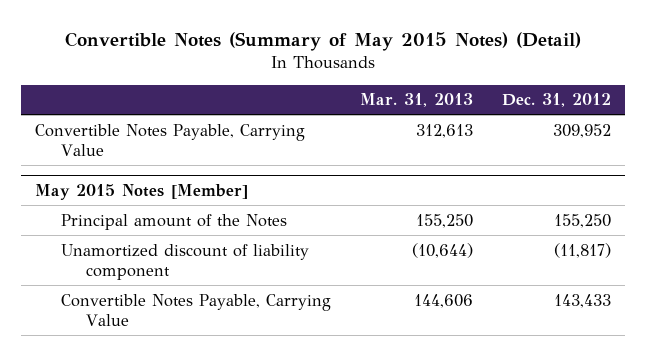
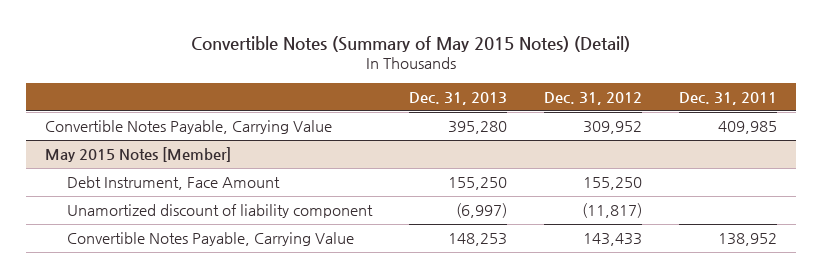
- | Mar. 31, 2013 | Dec. 31, 2012
+ | Dec. 31, 2013 | Dec. 31, 2012 | Dec. 31, 2011
@ May 2015 Notes [Member]
- Principal amount of the Notes | 155,250 | 155,250
+ Debt Instrument, Face Amount | 155,250 | 155,250 |

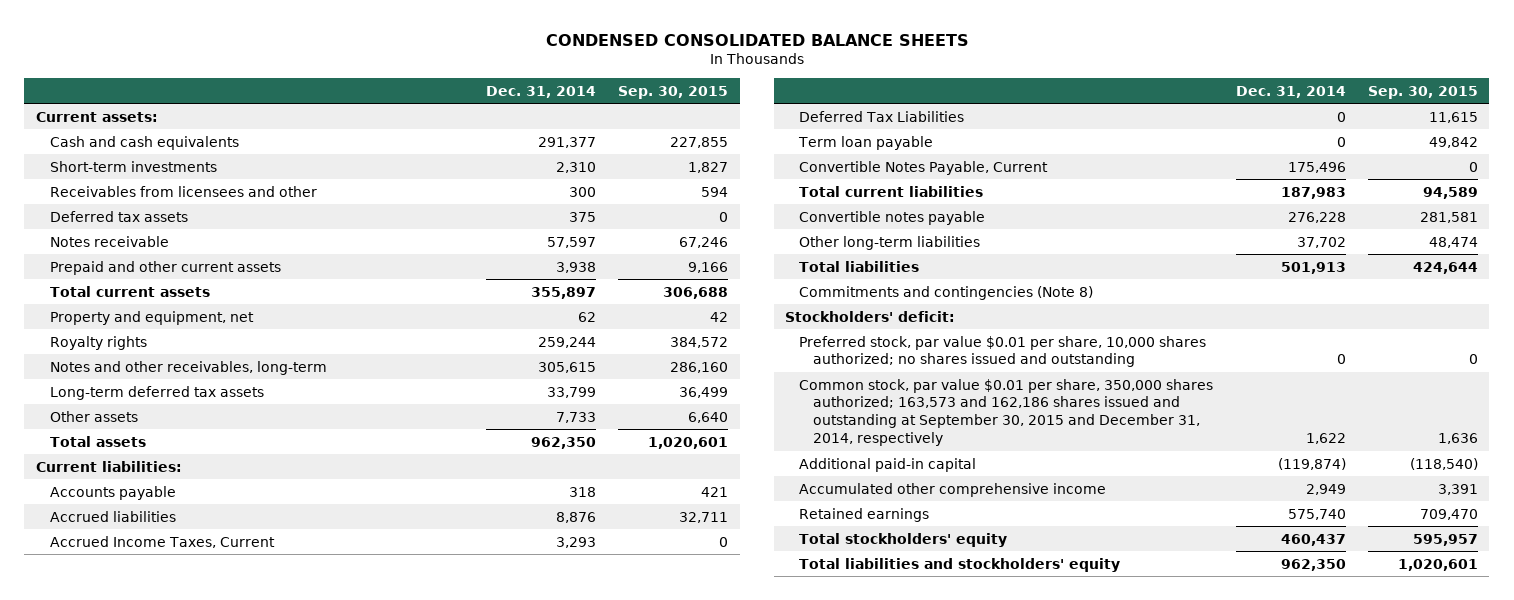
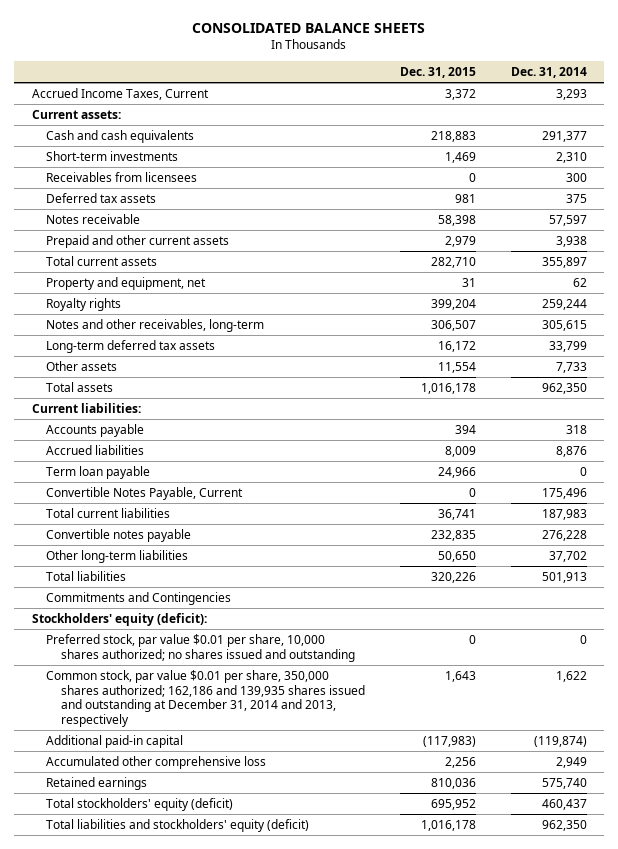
- CONDENSED CONSOLIDATED BALANCE SHEETS
+ CONSOLIDATED BALANCE SHEETS
- | Dec. 31, 2014 | Sep. 30, 2015
+ | Dec. 31, 2015 | Dec. 31, 2014
moved up: Accrued Income Taxes, Current | 3,372 | 3,293
- Receivables from licensees and other | 300 | 594
+ Receivables from licensees | 0 | 300
- Deferred Tax Liabilities | 0 | 11,615
- Commitments and contingencies (Note 8)
- Stockholders' deficit:
+ Commitments and Contingencies
+ Stockholders' equity (deficit):
- Common stock, par value $0.01 per share, 350,000 shares authorized; 163,573 and 162,186 shares issued and outstanding at September 30, 2015 and December 31, 2014, respectively | 1,622 | 1,636
+ Common stock, par value $0.01 per share, 350,000 shares authorized; 162,186 and 139,935 shares issued and outstanding at December 31, 2014 and 2013, respectively | 1,643 | 1,622
- Accumulated other comprehensive income | 2,949 | 3,391
+ Accumulated other comprehensive loss | 2,256 | 2,949
- Total stockholders' equity | 460,437 | 595,957
- Total liabilities and stockholders' equity | 962,350 | 1,020,601
+ Total stockholders' equity (deficit) | 695,952 | 460,437
+ Total liabilities and stockholders' equity (deficit) | 1,016,178 | 962,350

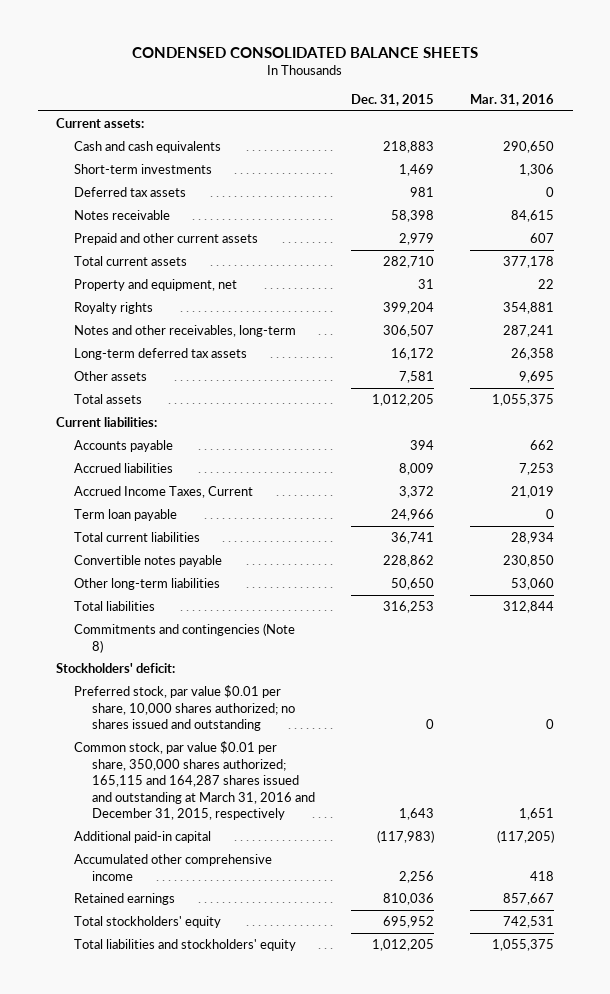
- CONSOLIDATED BALANCE SHEETS
+ CONDENSED CONSOLIDATED BALANCE SHEETS
- | Dec. 31, 2015 | Dec. 31, 2014
+ | Dec. 31, 2015 | Mar. 31, 2016
- Receivables from licensees | 0 | 300
- Other assets | 11,554 | 7,733
- Total assets | 1,016,178 | 962,350
+ Other assets | 7,581 | 9,695
+ Total assets | 1,012,205 | 1,055,375
moved down: Accrued Income Taxes, Current | 3,372 | 21,019
- Convertible Notes Payable, Current | 0 | 175,496
- Convertible notes payable | 232,835 | 276,228
+ Convertible notes payable | 228,862 | 230,850
- Total liabilities | 320,226 | 501,913
- Commitments and Contingencies
- Stockholders' equity (deficit):
+ Total liabilities | 316,253 | 312,844
+ Commitments and contingencies (Note 8)
+ Stockholders' deficit:
- Common stock, par value $0.01 per share, 350,000 shares authorized; 162,186 and 139,935 shares issued and outstanding at December 31, 2014 and 2013, respectively | 1,643 | 1,622
+ Common stock, par value $0.01 per share, 350,000 shares authorized; 165,115 and 164,287 shares issued and outstanding at March 31, 2016 and December 31, 2015, respectively | 1,643 | 1,651
- Accumulated other comprehensive loss | 2,256 | 2,949
+ Accumulated other comprehensive income | 2,256 | 418
- Total stockholders' equity (deficit) | 695,952 | 460,437
- Total liabilities and stockholders' equity (deficit) | 1,016,178 | 962,350
+ Total stockholders' equity | 695,952 | 742,531
+ Total liabilities and stockholders' equity | 1,012,205 | 1,055,375

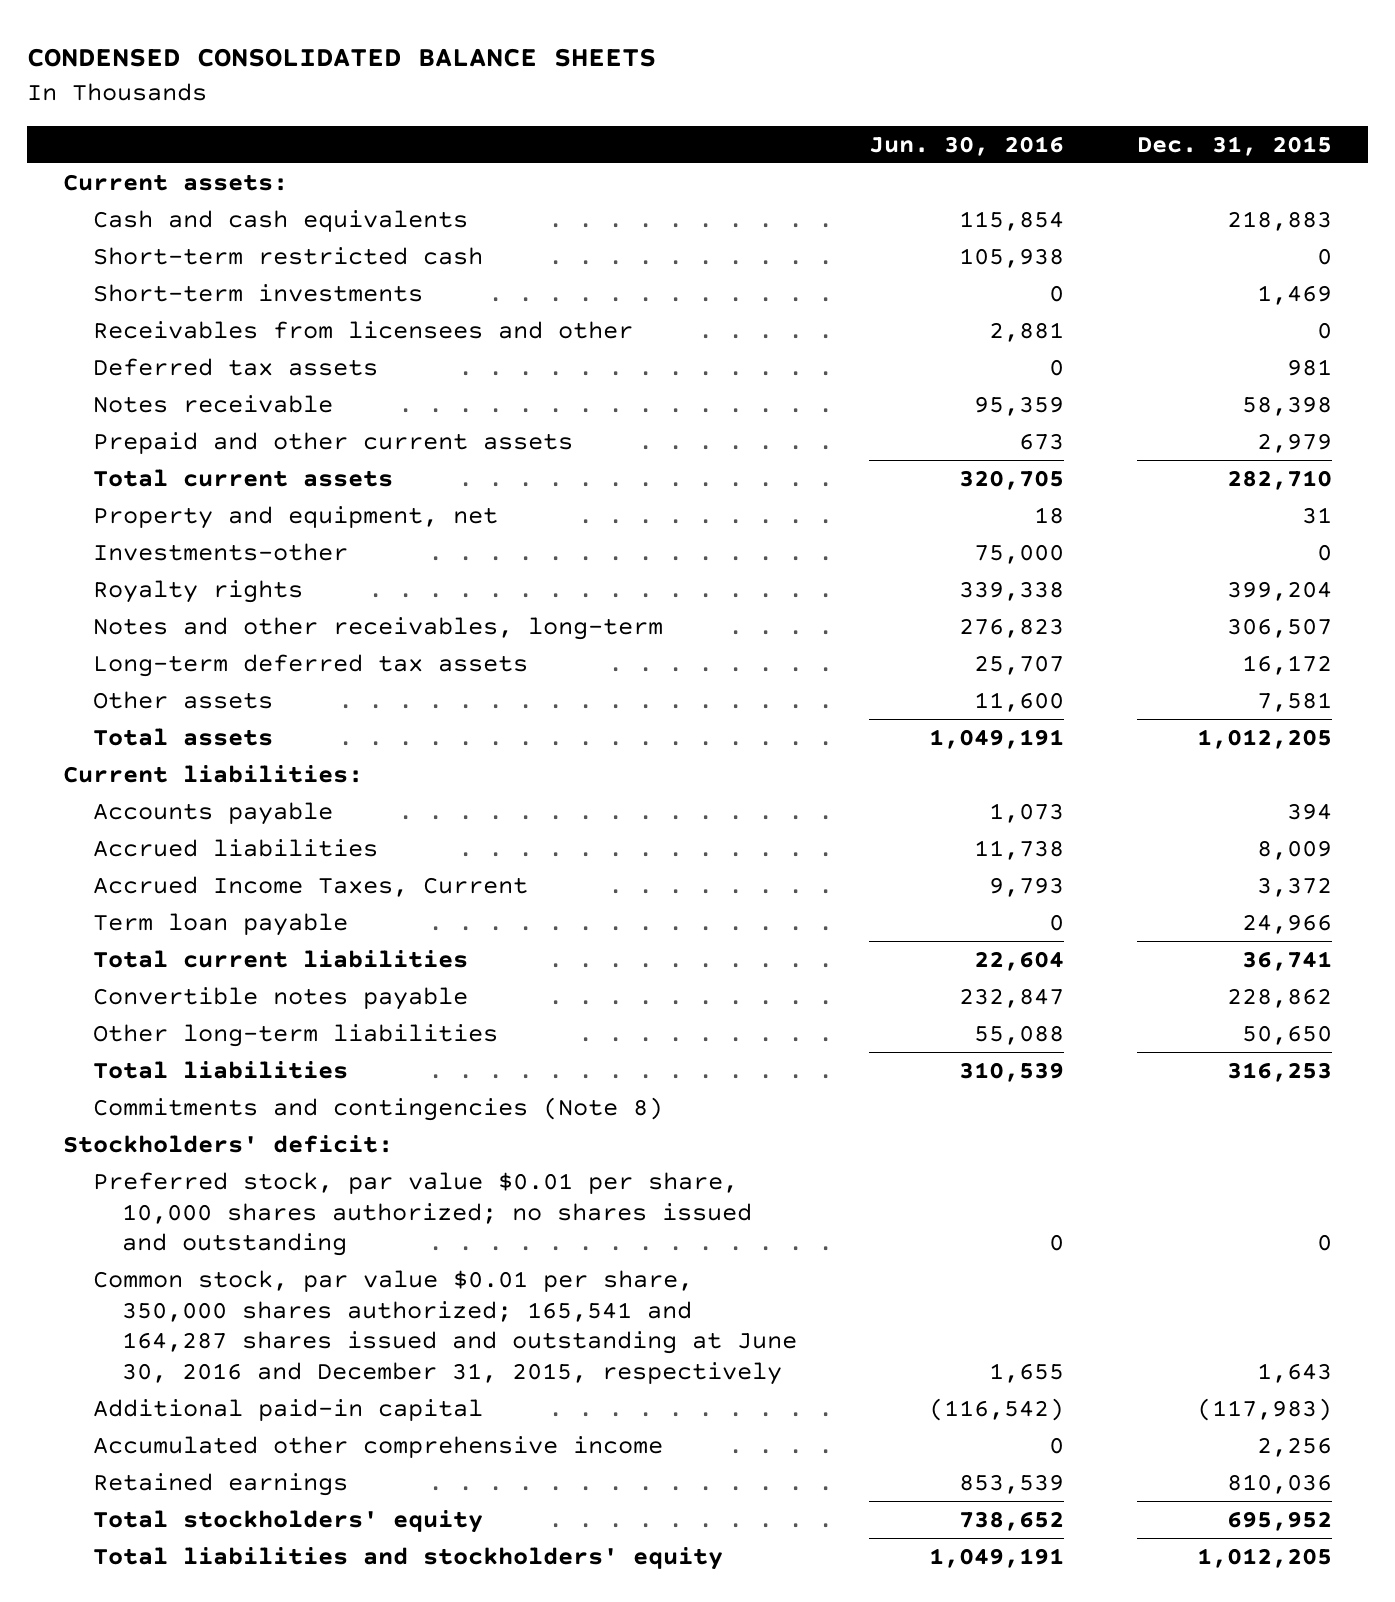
- | Dec. 31, 2015 | Mar. 31, 2016
+ | Jun. 30, 2016 | Dec. 31, 2015
+ Short-term restricted cash | 105,938 | 0
+ Receivables from licensees and other | 2,881 | 0
+ Investments-other | 75,000 | 0
- Common stock, par value $0.01 per share, 350,000 shares authorized; 165,115 and 164,287 shares issued and outstanding at March 31, 2016 and December 31, 2015, respectively | 1,643 | 1,651
+ Common stock, par value $0.01 per share, 350,000 shares authorized; 165,541 and 164,287 shares issued and outstanding at June 30, 2016 and December 31, 2015, respectively | 1,655 | 1,643

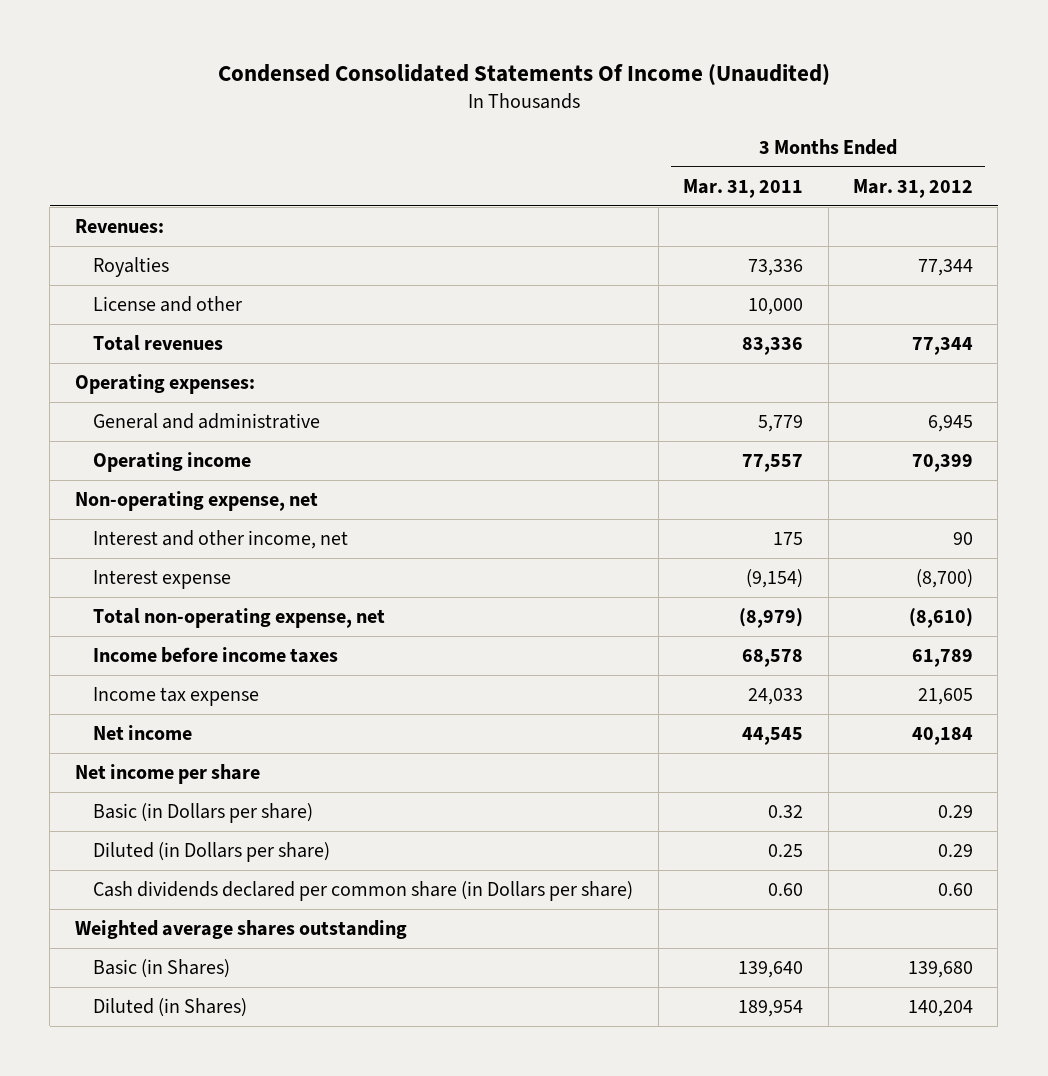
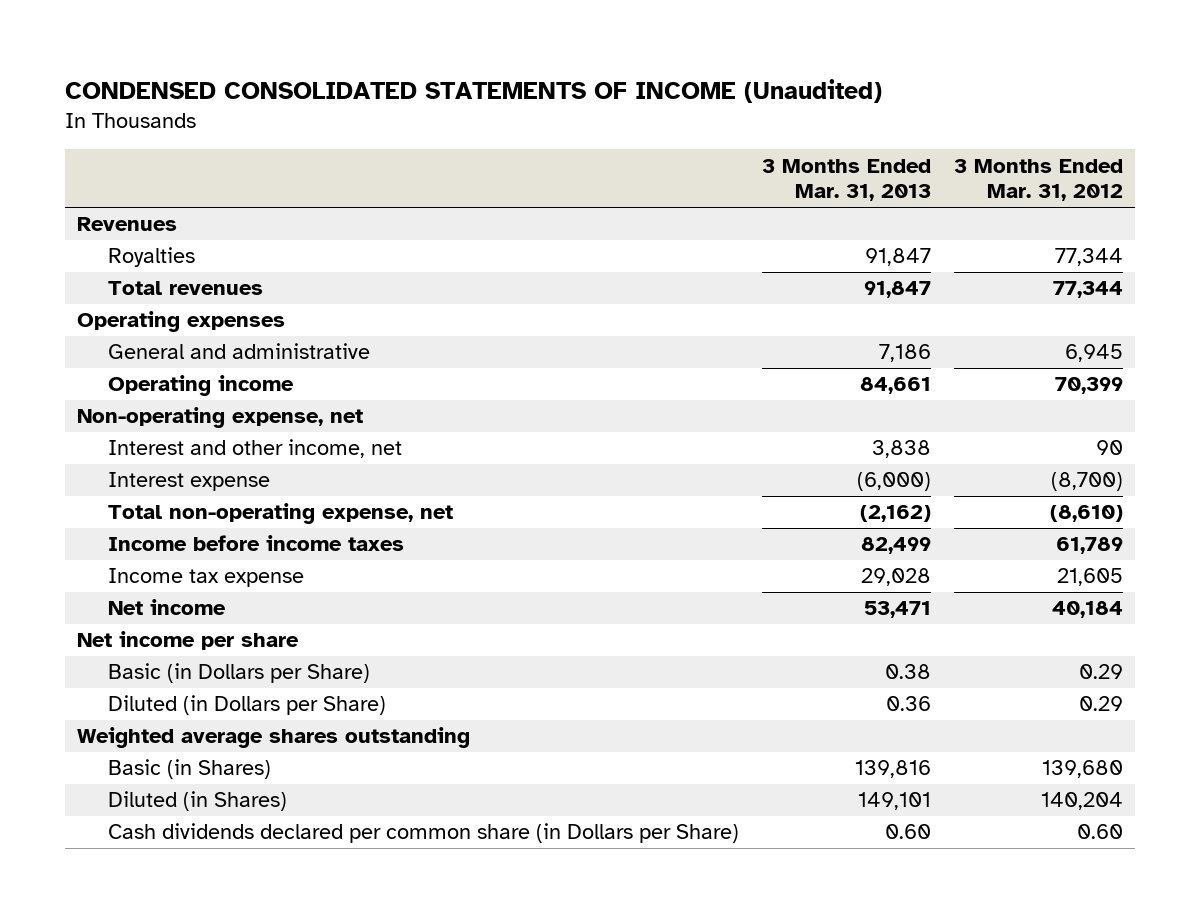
- Condensed Consolidated Statements Of Income (Unaudited)
+ CONDENSED CONSOLIDATED STATEMENTS OF INCOME (Unaudited)
- | 3 Months Ended Mar. 31, 2011 | 3 Months Ended Mar. 31, 2012
+ | 3 Months Ended Mar. 31, 2013 | 3 Months Ended Mar. 31, 2012
- Revenues:
+ Revenues
- License and other | 10,000 |
- Operating expenses:
+ Operating expenses
- Basic (in Dollars per share) | 0.32 | 0.29
- Diluted (in Dollars per share) | 0.25 | 0.29
- Cash dividends declared per common share (in Dollars per share) | 0.60 | 0.60
+ Basic (in Dollars per Share) | 0.38 | 0.29
+ Diluted (in Dollars per Share) | 0.36 | 0.29
+ Cash dividends declared per common share (in Dollars per Share) | 0.60 | 0.60

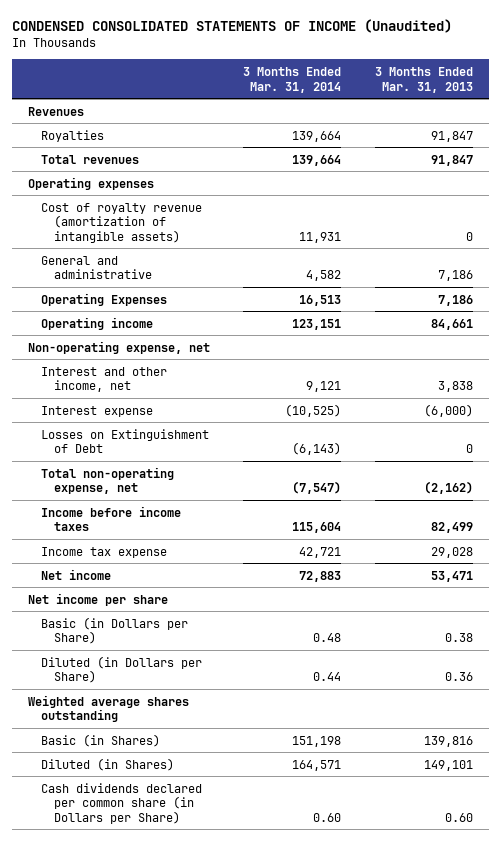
- | 3 Months Ended Mar. 31, 2013 | 3 Months Ended Mar. 31, 2012
+ | 3 Months Ended Mar. 31, 2014 | 3 Months Ended Mar. 31, 2013
+ Cost of royalty revenue (amortization of intangible assets) | 11,931 | 0
+ Operating Expenses | 16,513 | 7,186
+ Losses on Extinguishment of Debt | (6,143) | 0

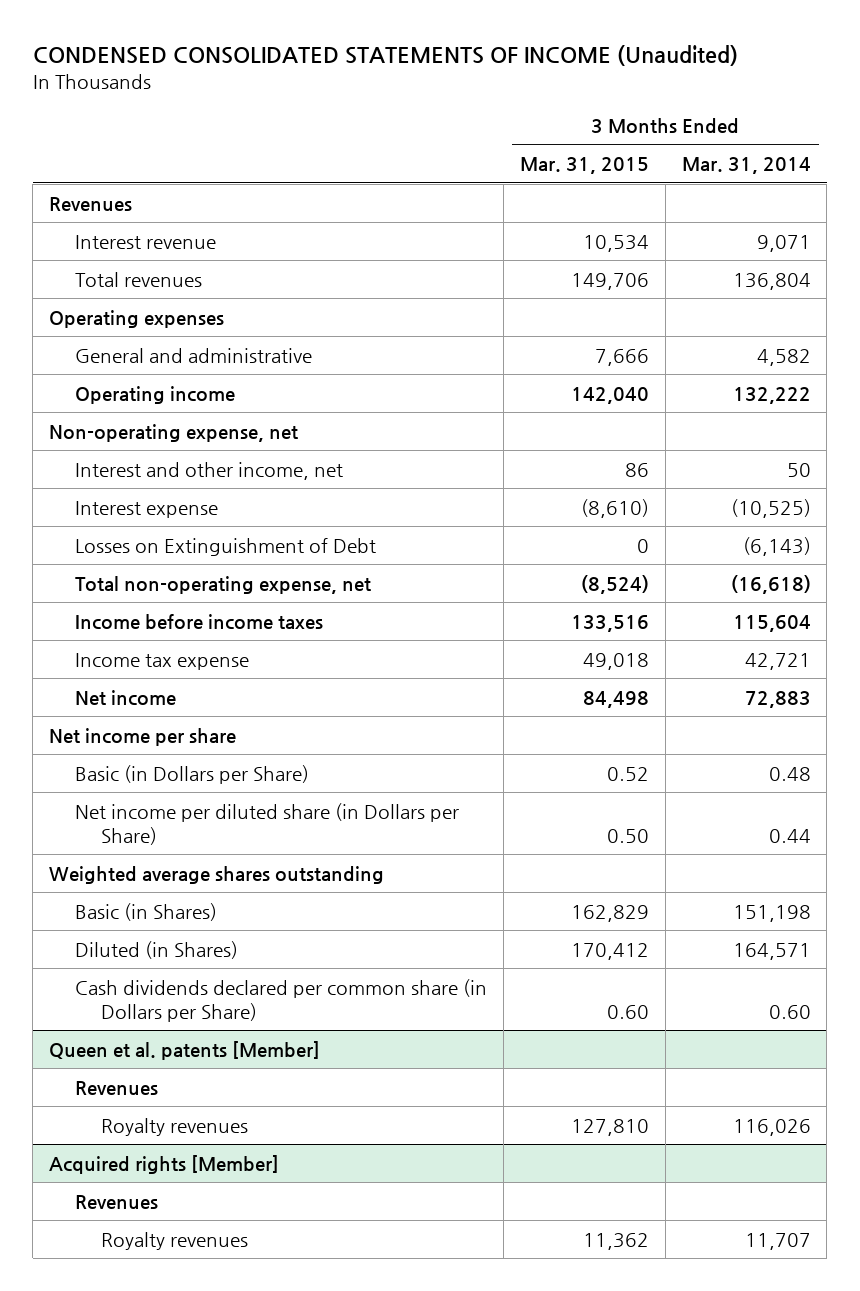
- | 3 Months Ended Mar. 31, 2014 | 3 Months Ended Mar. 31, 2013
+ | 3 Months Ended Mar. 31, 2015 | 3 Months Ended Mar. 31, 2014
- Royalties | 139,664 | 91,847
- Total revenues | 139,664 | 91,847
+ Interest revenue | 10,534 | 9,071
+ Total revenues | 149,706 | 136,804
- Cost of royalty revenue (amortization of intangible assets) | 11,931 | 0
- Operating Expenses | 16,513 | 7,186
- Operating income | 123,151 | 84,661
+ Operating income | 142,040 | 132,222
- Interest and other income, net | 9,121 | 3,838
+ Interest and other income, net | 86 | 50
- Total non-operating expense, net | (7,547) | (2,162)
+ Total non-operating expense, net | (8,524) | (16,618)
- Diluted (in Dollars per Share) | 0.44 | 0.36
+ Net income per diluted share (in Dollars per Share) | 0.50 | 0.44
+ Queen et al. patents [Member]
+ Revenues
+ Royalty revenues | 127,810 | 116,026
+ Acquired rights [Member]
+ Revenues
+ Royalty revenues | 11,362 | 11,707

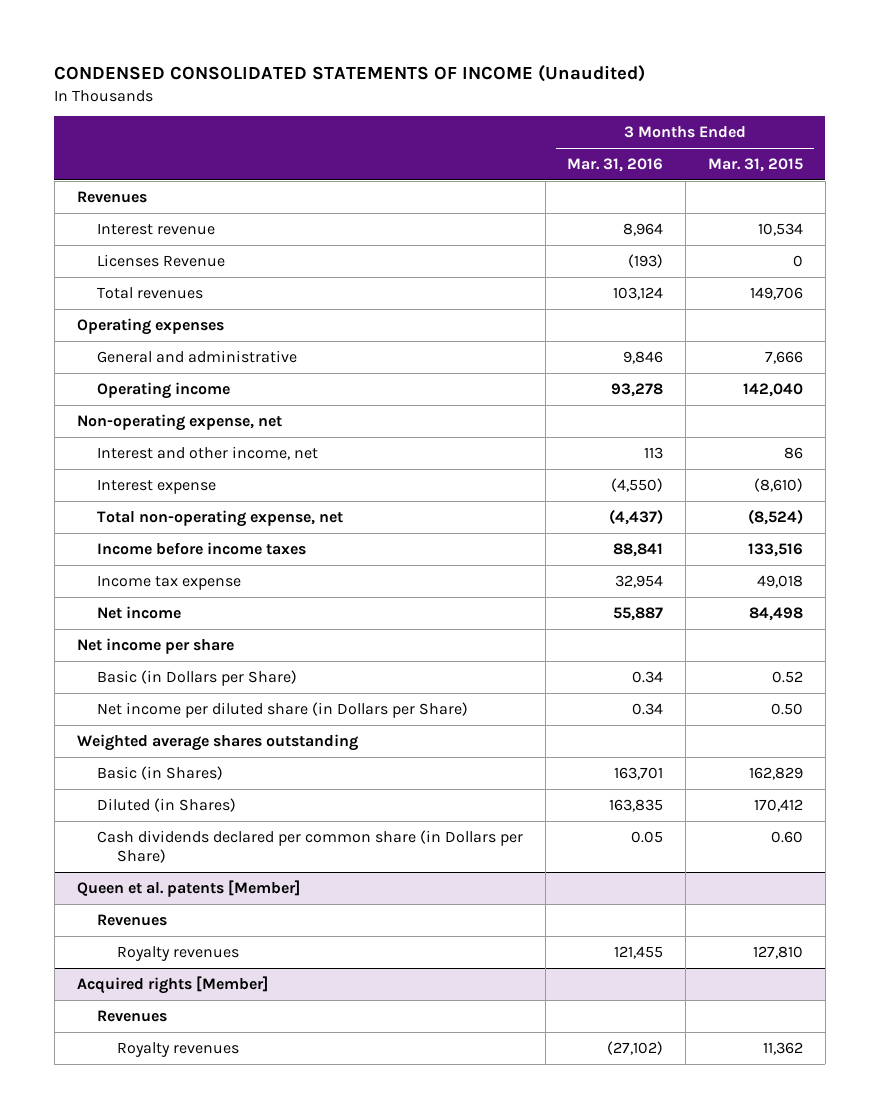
- | 3 Months Ended Mar. 31, 2015 | 3 Months Ended Mar. 31, 2014
+ | 3 Months Ended Mar. 31, 2016 | 3 Months Ended Mar. 31, 2015
+ Licenses Revenue | (193) | 0
- Losses on Extinguishment of Debt | 0 | (6,143)

